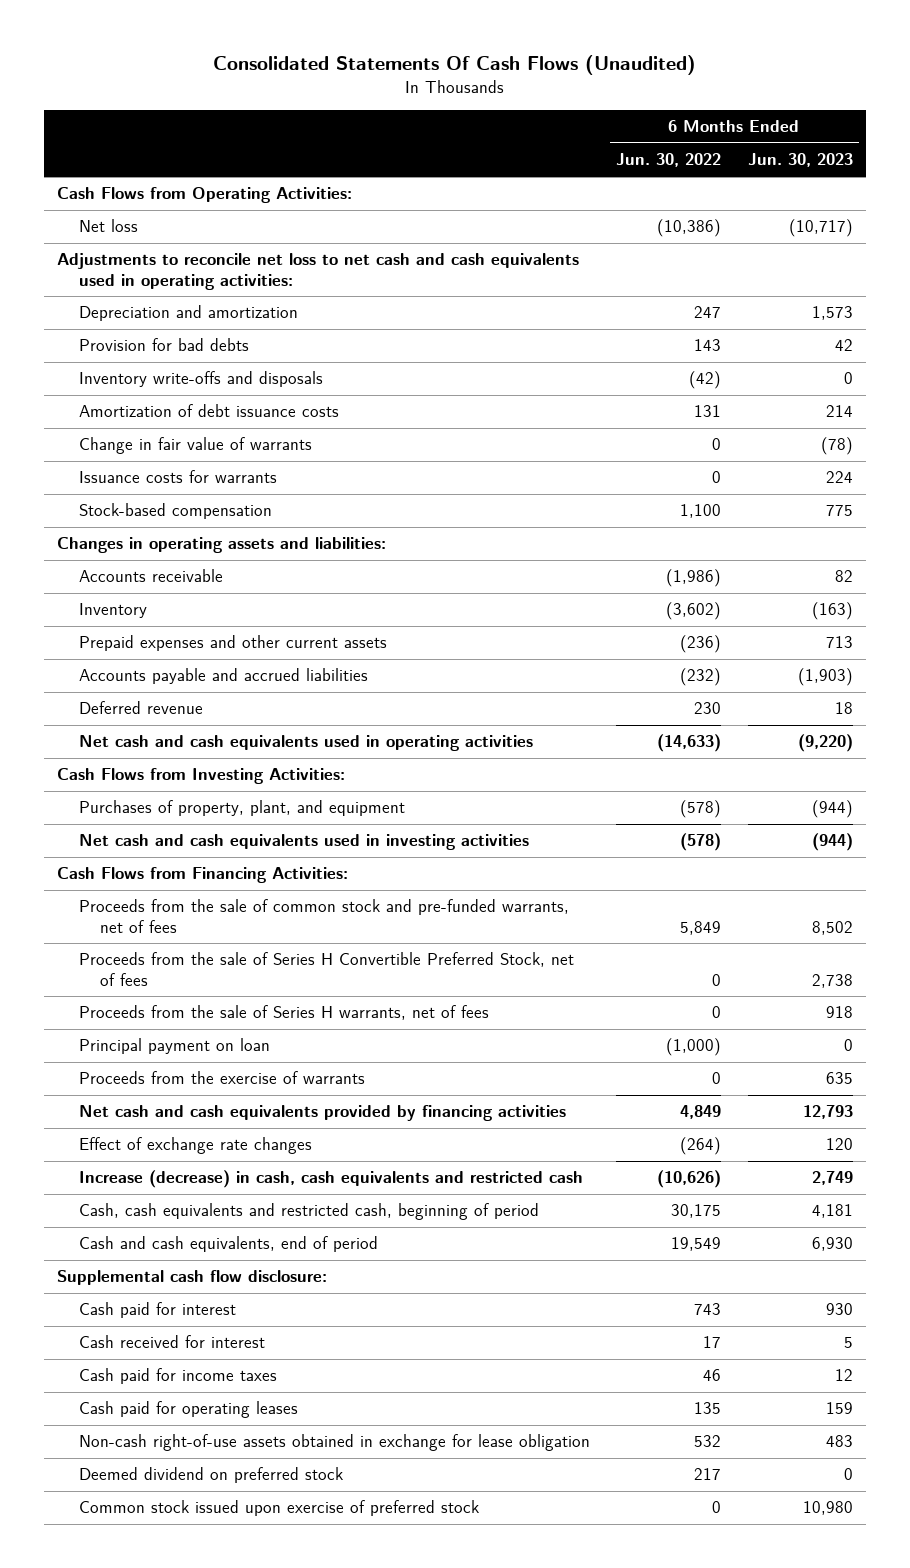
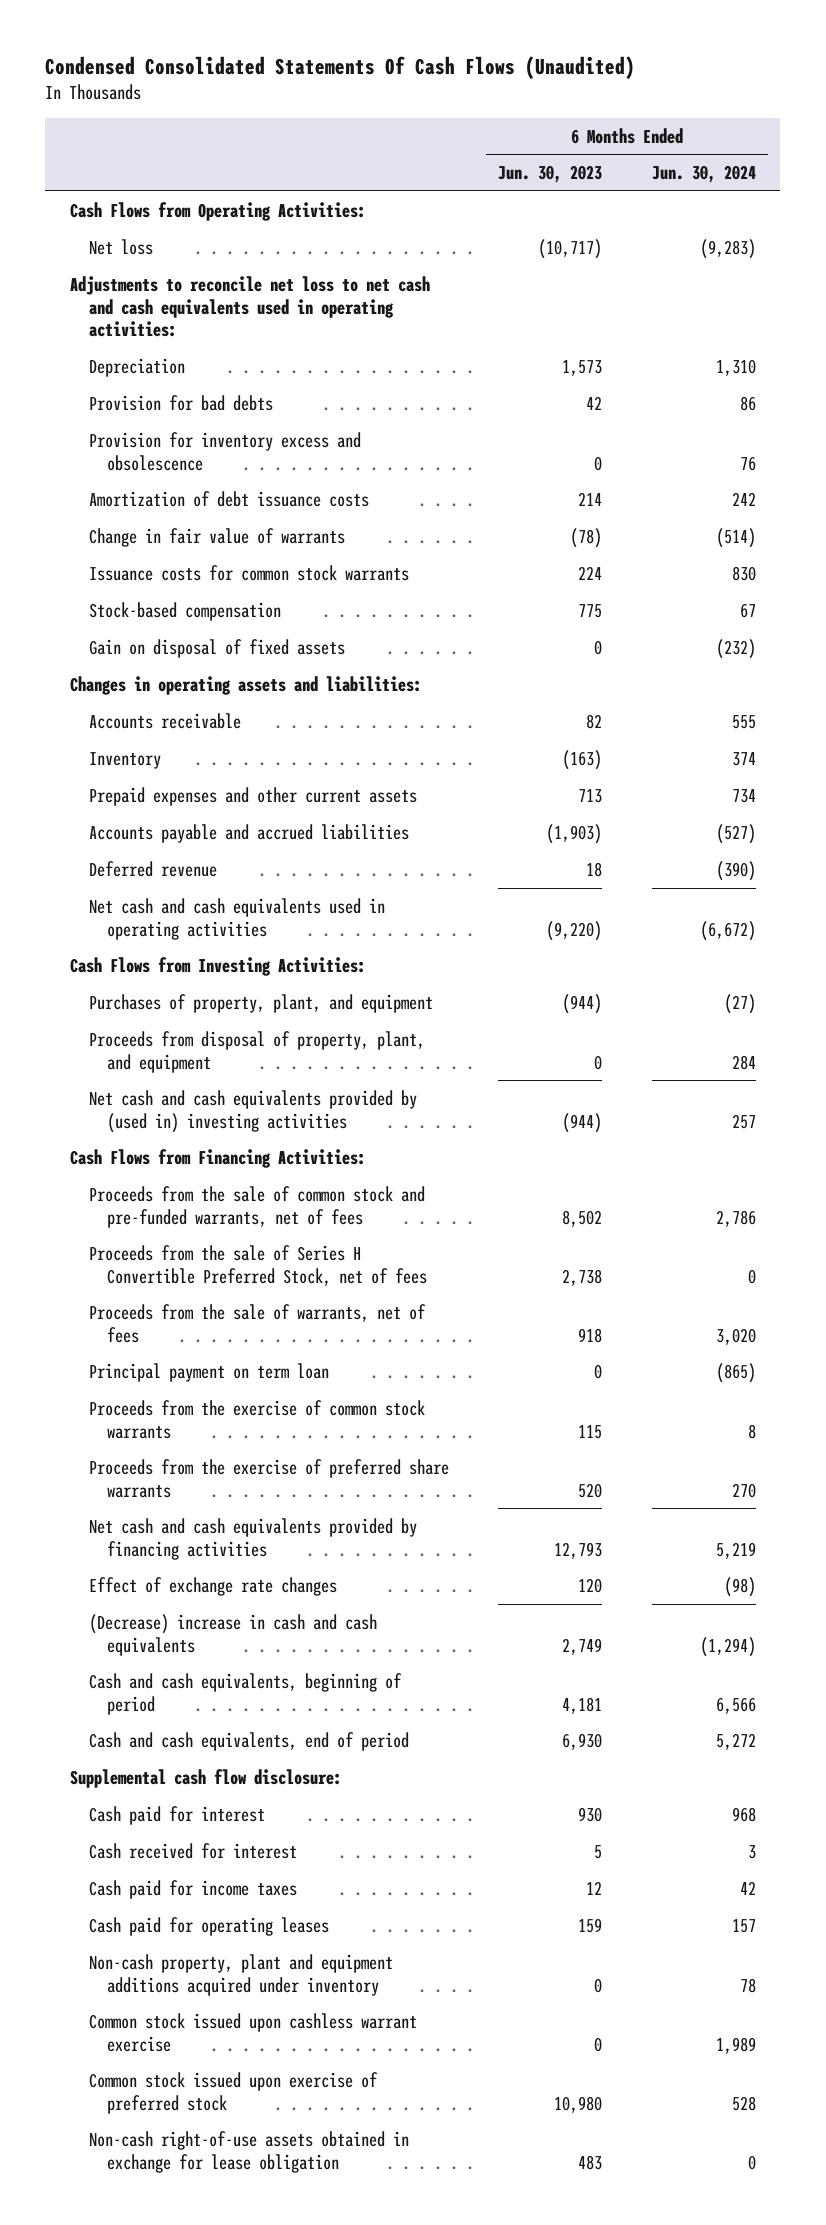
- Consolidated Statements Of Cash Flows (Unaudited)
+ Condensed Consolidated Statements Of Cash Flows (Unaudited)
- | 6 Months Ended Jun. 30, 2022 | 6 Months Ended Jun. 30, 2023
+ | 6 Months Ended Jun. 30, 2023 | 6 Months Ended Jun. 30, 2024
- Depreciation and amortization | 247 | 1,573
+ Depreciation | 1,573 | 1,310
- Inventory write-offs and disposals | (42) | 0
+ Provision for inventory excess and obsolescence | 0 | 76
- Issuance costs for warrants | 0 | 224
+ Issuance costs for common stock warrants | 224 | 830
+ Gain on disposal of fixed assets | 0 | (232)
- Net cash and cash equivalents used in investing activities | (578) | (944)
+ Proceeds from disposal of property, plant, and equipment | 0 | 284
+ Net cash and cash equivalents provided by (used in) investing activities | (944) | 257
- Proceeds from the sale of Series H warrants, net of fees | 0 | 918
- Principal payment on loan | (1,000) | 0
- Proceeds from the exercise of warrants | 0 | 635
+ Proceeds from the sale of warrants, net of fees | 918 | 3,020
+ Principal payment on term loan | 0 | (865)
+ Proceeds from the exercise of common stock warrants | 115 | 8
+ Proceeds from the exercise of preferred share warrants | 520 | 270
- Increase (decrease) in cash, cash equivalents and restricted cash | (10,626) | 2,749
- Cash, cash equivalents and restricted cash, beginning of period | 30,175 | 4,181
+ (Decrease) increase in cash and cash equivalents | 2,749 | (1,294)
+ Cash and cash equivalents, beginning of period | 4,181 | 6,566
- Deemed dividend on preferred stock | 217 | 0
+ Non-cash property, plant and equipment additions acquired under inventory | 0 | 78
+ Common stock issued upon cashless warrant exercise | 0 | 1,989
moved down: Non-cash right-of-use assets obtained in exchange for lease obligation | 483 | 0

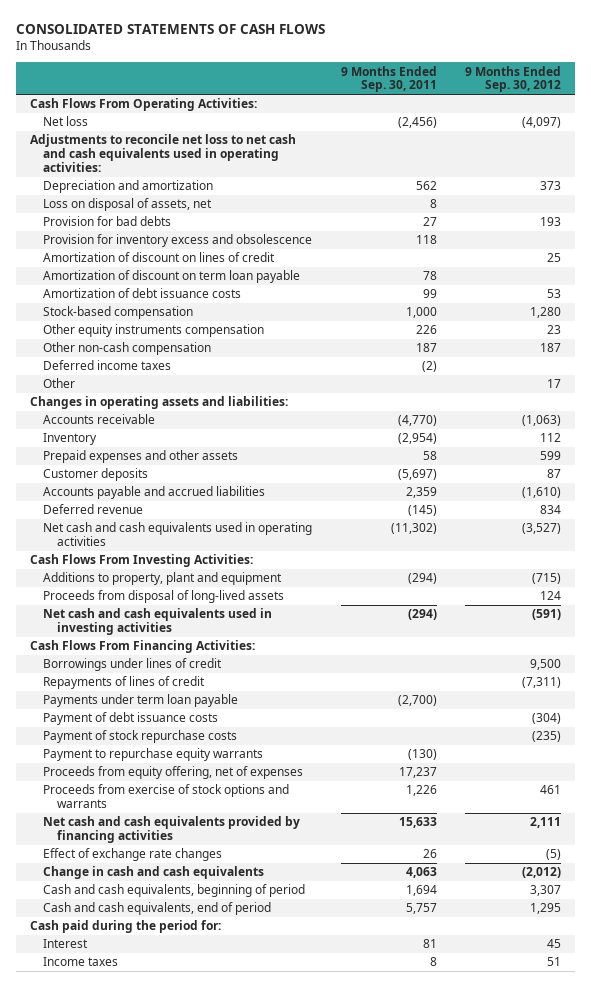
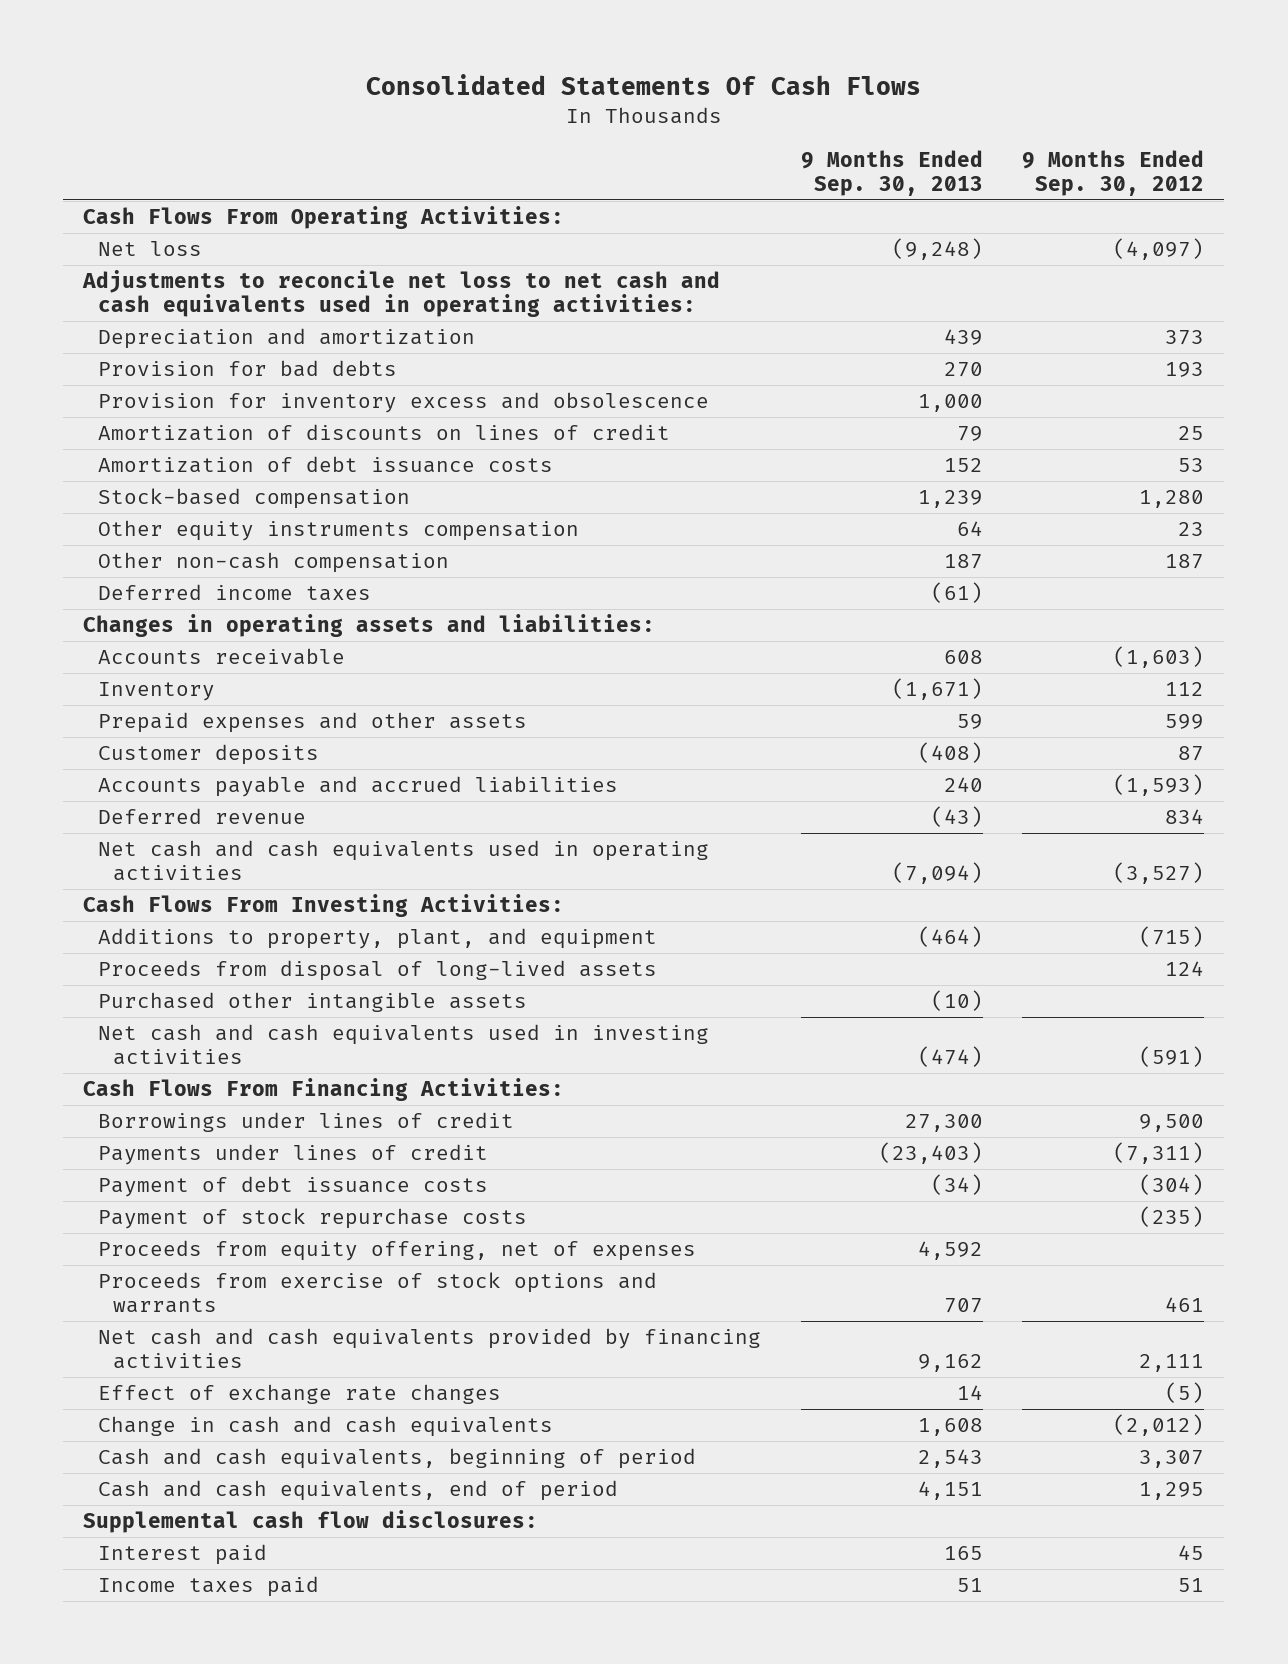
- CONSOLIDATED STATEMENTS OF CASH FLOWS
+ Consolidated Statements Of Cash Flows
- | 9 Months Ended Sep. 30, 2011 | 9 Months Ended Sep. 30, 2012
+ | 9 Months Ended Sep. 30, 2013 | 9 Months Ended Sep. 30, 2012
- Loss on disposal of assets, net | 8 |
- Amortization of discount on lines of credit | | 25
- Amortization of discount on term loan payable | 78 |
+ Amortization of discounts on lines of credit | 79 | 25
- Other | | 17
- Accounts receivable | (4,770) | (1,063)
+ Accounts receivable | 608 | (1,603)
- Accounts payable and accrued liabilities | 2,359 | (1,610)
+ Accounts payable and accrued liabilities | 240 | (1,593)
- Additions to property, plant and equipment | (294) | (715)
+ Additions to property, plant, and equipment | (464) | (715)
+ Purchased other intangible assets | (10) |
- Repayments of lines of credit | | (7,311)
- Payments under term loan payable | (2,700) |
+ Payments under lines of credit | (23,403) | (7,311)
- Payment to repurchase equity warrants | (130) |
- Cash paid during the period for:
- Interest | 81 | 45
- Income taxes | 8 | 51
+ Supplemental cash flow disclosures:
+ Interest paid | 165 | 45
+ Income taxes paid | 51 | 51

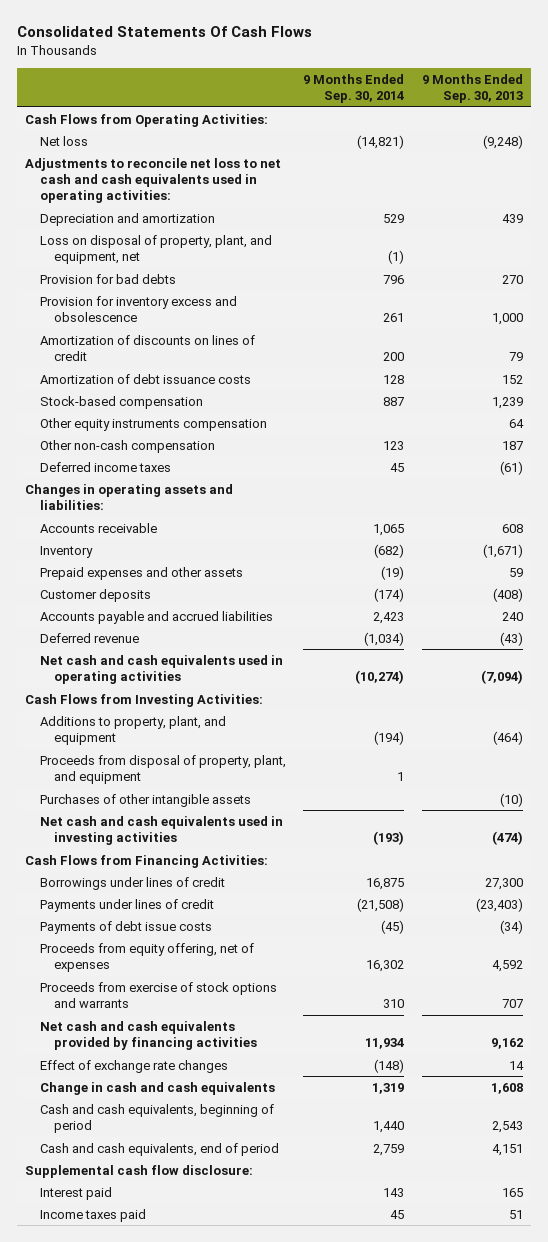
- | 9 Months Ended Sep. 30, 2013 | 9 Months Ended Sep. 30, 2012
+ | 9 Months Ended Sep. 30, 2014 | 9 Months Ended Sep. 30, 2013
- Cash Flows From Operating Activities:
+ Cash Flows from Operating Activities:
+ Loss on disposal of property, plant, and equipment, net | (1) |
- Cash Flows From Investing Activities:
+ Cash Flows from Investing Activities:
- Proceeds from disposal of long-lived assets | | 124
- Purchased other intangible assets | (10) |
+ Proceeds from disposal of property, plant, and equipment | 1 |
+ Purchases of other intangible assets | | (10)
- Cash Flows From Financing Activities:
+ Cash Flows from Financing Activities:
- Payment of debt issuance costs | (34) | (304)
- Payment of stock repurchase costs | | (235)
+ Payments of debt issue costs | (45) | (34)
- Supplemental cash flow disclosures:
+ Supplemental cash flow disclosure:

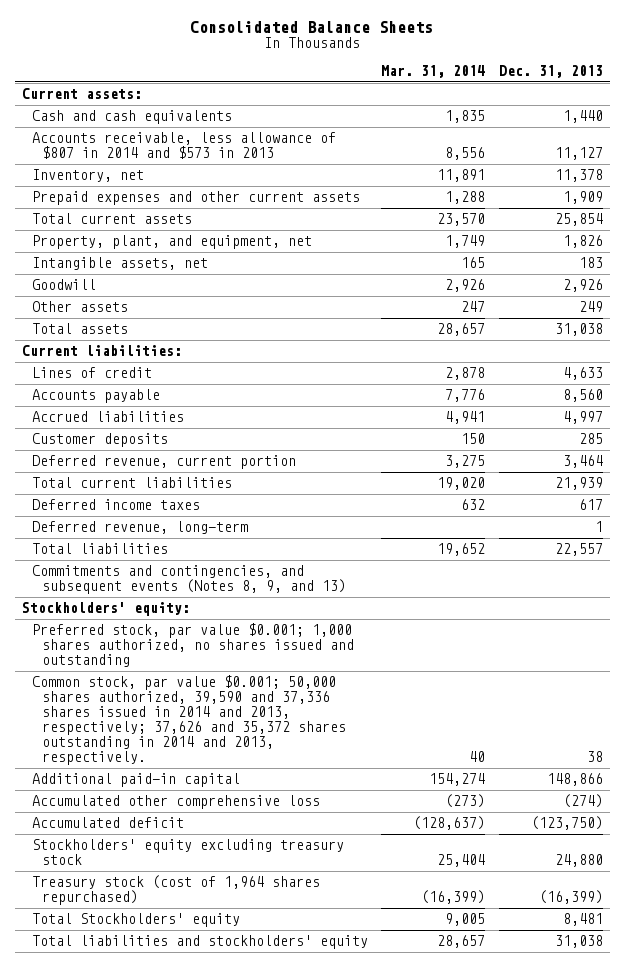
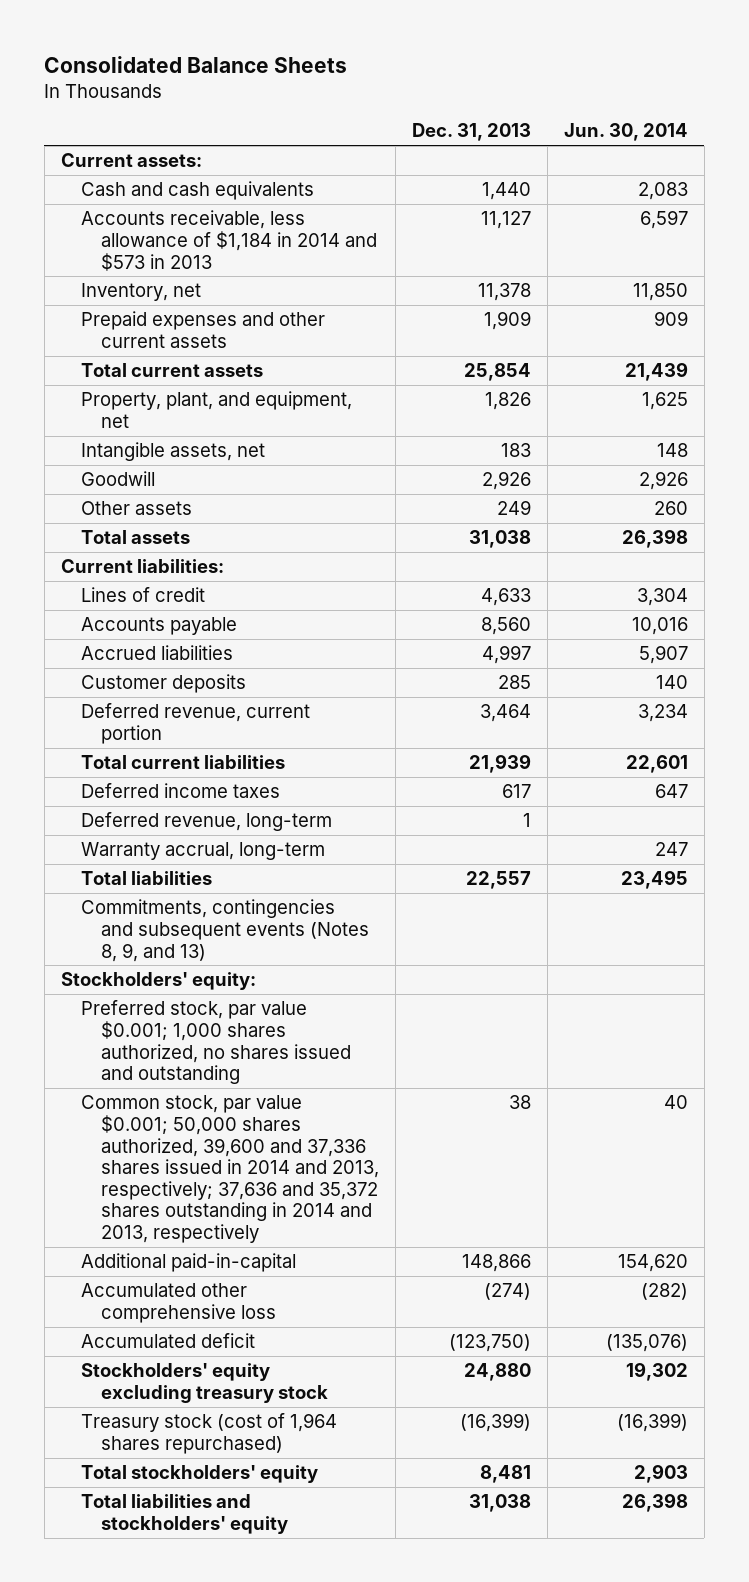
- | Mar. 31, 2014 | Dec. 31, 2013
+ | Dec. 31, 2013 | Jun. 30, 2014
- Accounts receivable, less allowance of $807 in 2014 and $573 in 2013 | 8,556 | 11,127
+ Accounts receivable, less allowance of $1,184 in 2014 and $573 in 2013 | 11,127 | 6,597
+ Warranty accrual, long-term | | 247
- Commitments and contingencies, and subsequent events (Notes 8, 9, and 13)
+ Commitments, contingencies and subsequent events (Notes 8, 9, and 13)
- Common stock, par value $0.001; 50,000 shares authorized, 39,590 and 37,336 shares issued in 2014 and 2013, respectively; 37,626 and 35,372 shares outstanding in 2014 and 2013, respectively. | 40 | 38
- Additional paid-in capital | 154,274 | 148,866
+ Common stock, par value $0.001; 50,000 shares authorized, 39,600 and 37,336 shares issued in 2014 and 2013, respectively; 37,636 and 35,372 shares outstanding in 2014 and 2013, respectively | 38 | 40
+ Additional paid-in-capital | 148,866 | 154,620
- Total Stockholders' equity | 9,005 | 8,481
+ Total stockholders' equity | 8,481 | 2,903

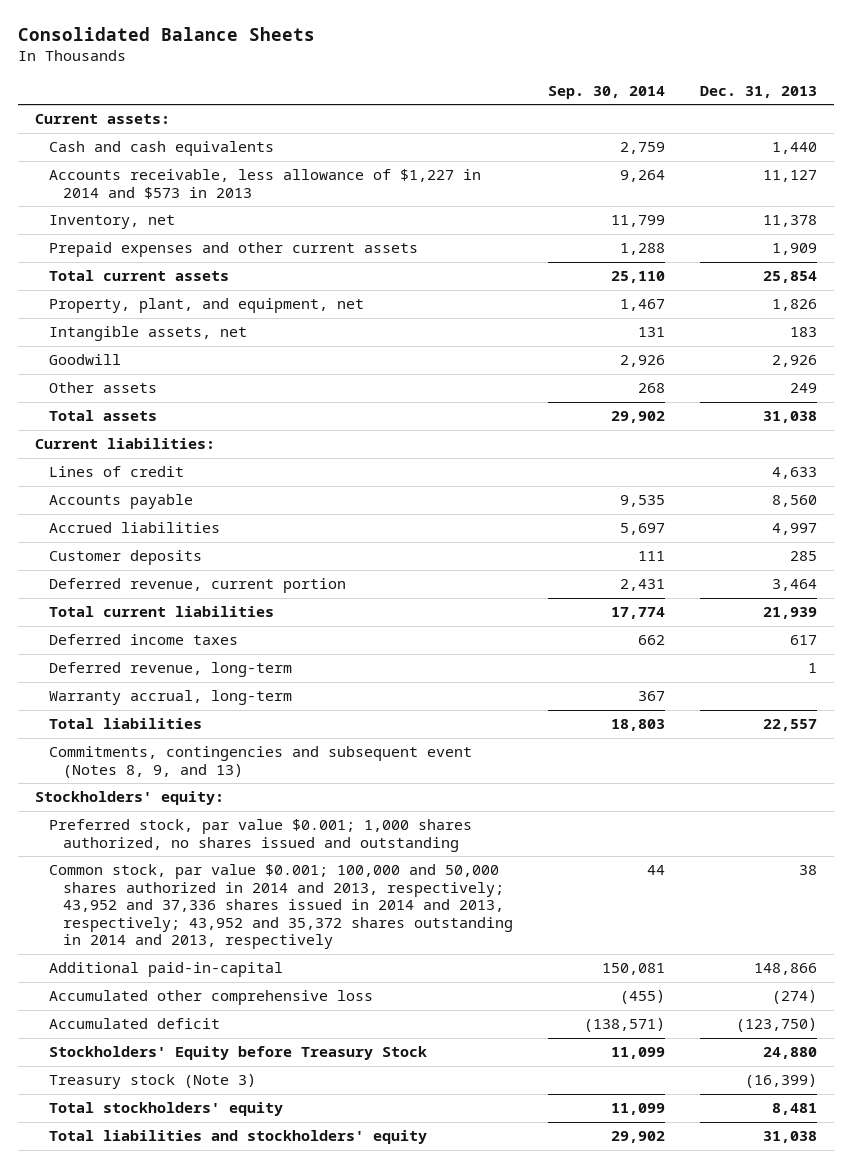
- | Dec. 31, 2013 | Jun. 30, 2014
+ | Sep. 30, 2014 | Dec. 31, 2013
- Accounts receivable, less allowance of $1,184 in 2014 and $573 in 2013 | 11,127 | 6,597
+ Accounts receivable, less allowance of $1,227 in 2014 and $573 in 2013 | 9,264 | 11,127
- Commitments, contingencies and subsequent events (Notes 8, 9, and 13)
+ Commitments, contingencies and subsequent event (Notes 8, 9, and 13)
- Common stock, par value $0.001; 50,000 shares authorized, 39,600 and 37,336 shares issued in 2014 and 2013, respectively; 37,636 and 35,372 shares outstanding in 2014 and 2013, respectively | 38 | 40
+ Common stock, par value $0.001; 100,000 and 50,000 shares authorized in 2014 and 2013, respectively; 43,952 and 37,336 shares issued in 2014 and 2013, respectively; 43,952 and 35,372 shares outstanding in 2014 and 2013, respectively | 44 | 38
- Stockholders' equity excluding treasury stock | 24,880 | 19,302
- Treasury stock (cost of 1,964 shares repurchased) | (16,399) | (16,399)
+ Stockholders' Equity before Treasury Stock | 11,099 | 24,880
+ Treasury stock (Note 3) | | (16,399)

